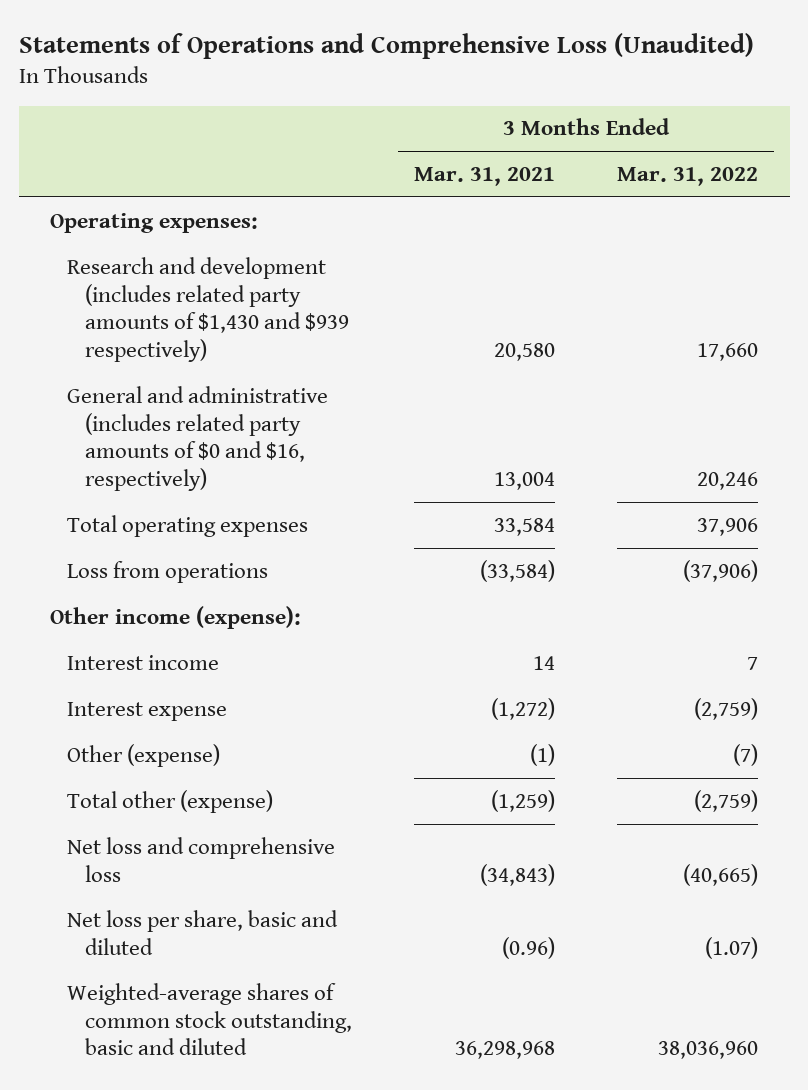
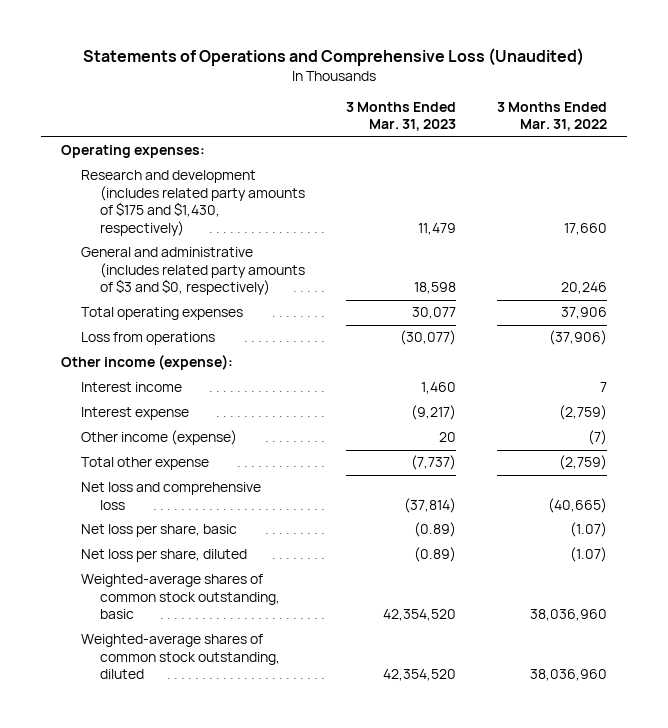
- | 3 Months Ended Mar. 31, 2021 | 3 Months Ended Mar. 31, 2022
+ | 3 Months Ended Mar. 31, 2023 | 3 Months Ended Mar. 31, 2022
- Research and development (includes related party amounts of $1,430 and $939 respectively) | 20,580 | 17,660
- General and administrative (includes related party amounts of $0 and $16, respectively) | 13,004 | 20,246
+ Research and development (includes related party amounts of $175 and $1,430, respectively) | 11,479 | 17,660
+ General and administrative (includes related party amounts of $3 and $0, respectively) | 18,598 | 20,246
- Other (expense) | (1) | (7)
- Total other (expense) | (1,259) | (2,759)
+ Other income (expense) | 20 | (7)
+ Total other expense | (7,737) | (2,759)
- Net loss per share, basic and diluted | (0.96) | (1.07)
- Weighted-average shares of common stock outstanding, basic and diluted | 36,298,968 | 38,036,960
+ Net loss per share, basic | (0.89) | (1.07)
+ Net loss per share, diluted | (0.89) | (1.07)
+ Weighted-average shares of common stock outstanding, basic | 42,354,520 | 38,036,960
+ Weighted-average shares of common stock outstanding, diluted | 42,354,520 | 38,036,960

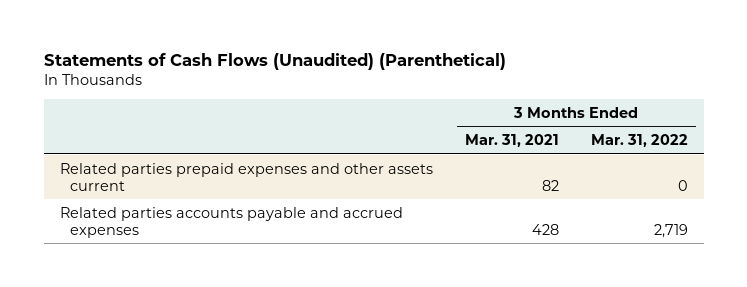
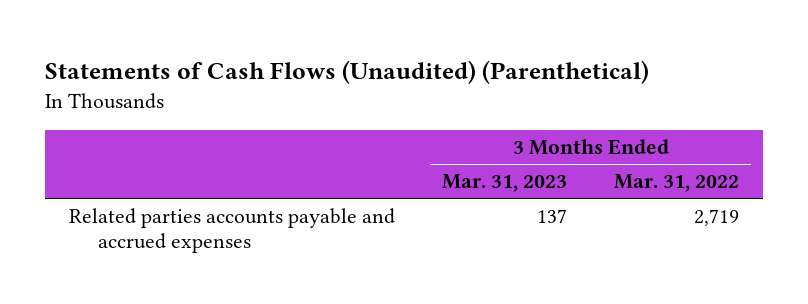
- | 3 Months Ended Mar. 31, 2021 | 3 Months Ended Mar. 31, 2022
+ | 3 Months Ended Mar. 31, 2023 | 3 Months Ended Mar. 31, 2022
- Related parties prepaid expenses and other assets current | 82 | 0

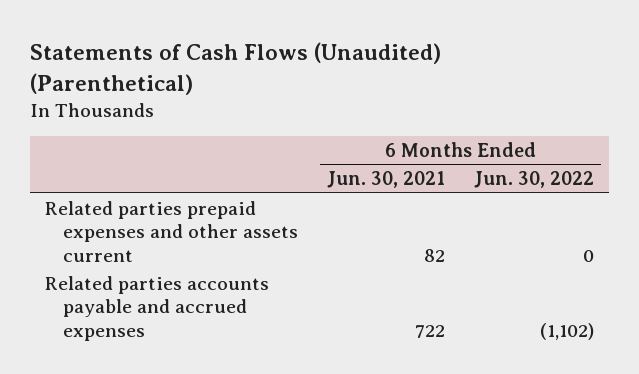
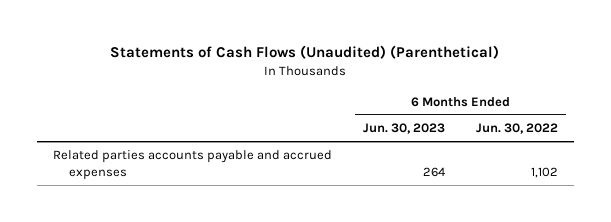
- | 6 Months Ended Jun. 30, 2021 | 6 Months Ended Jun. 30, 2022
+ | 6 Months Ended Jun. 30, 2023 | 6 Months Ended Jun. 30, 2022
- Related parties prepaid expenses and other assets current | 82 | 0
- Related parties accounts payable and accrued expenses | 722 | (1,102)
+ Related parties accounts payable and accrued expenses | 264 | 1,102

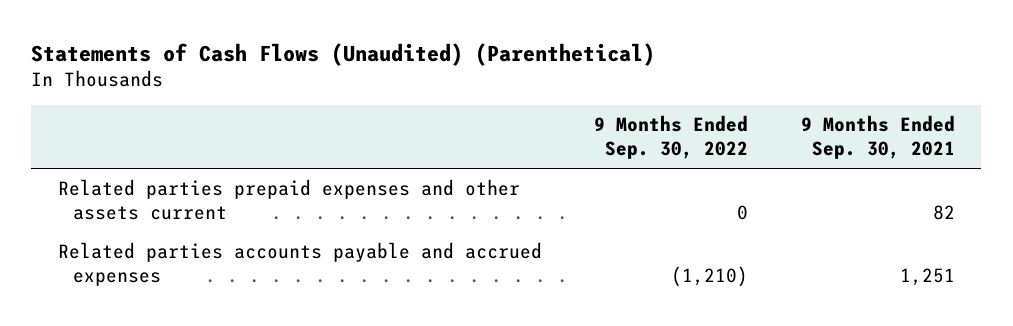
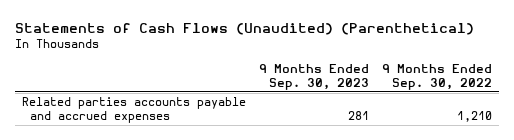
- | 9 Months Ended Sep. 30, 2022 | 9 Months Ended Sep. 30, 2021
+ | 9 Months Ended Sep. 30, 2023 | 9 Months Ended Sep. 30, 2022
- Related parties prepaid expenses and other assets current | 0 | 82
- Related parties accounts payable and accrued expenses | (1,210) | 1,251
+ Related parties accounts payable and accrued expenses | 281 | 1,210

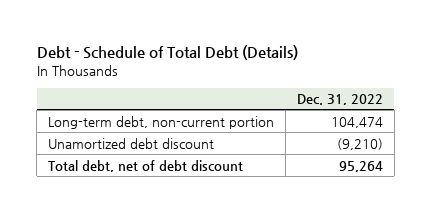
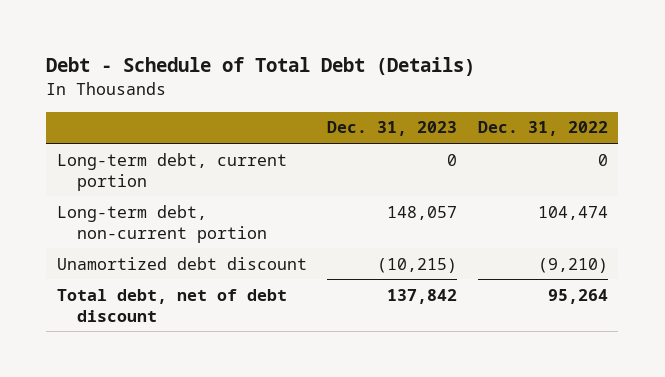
- | Dec. 31, 2022
+ | Dec. 31, 2023 | Dec. 31, 2022
+ Long-term debt, current portion | 0 | 0

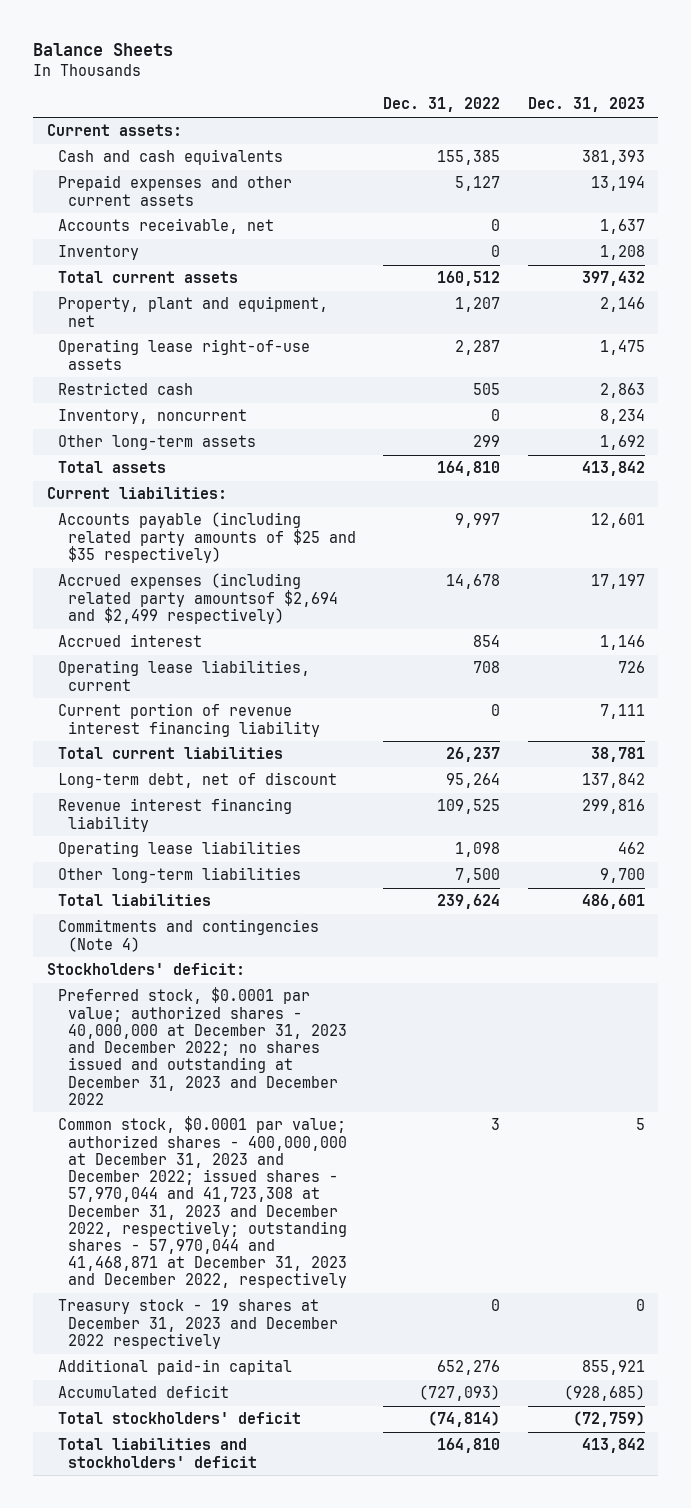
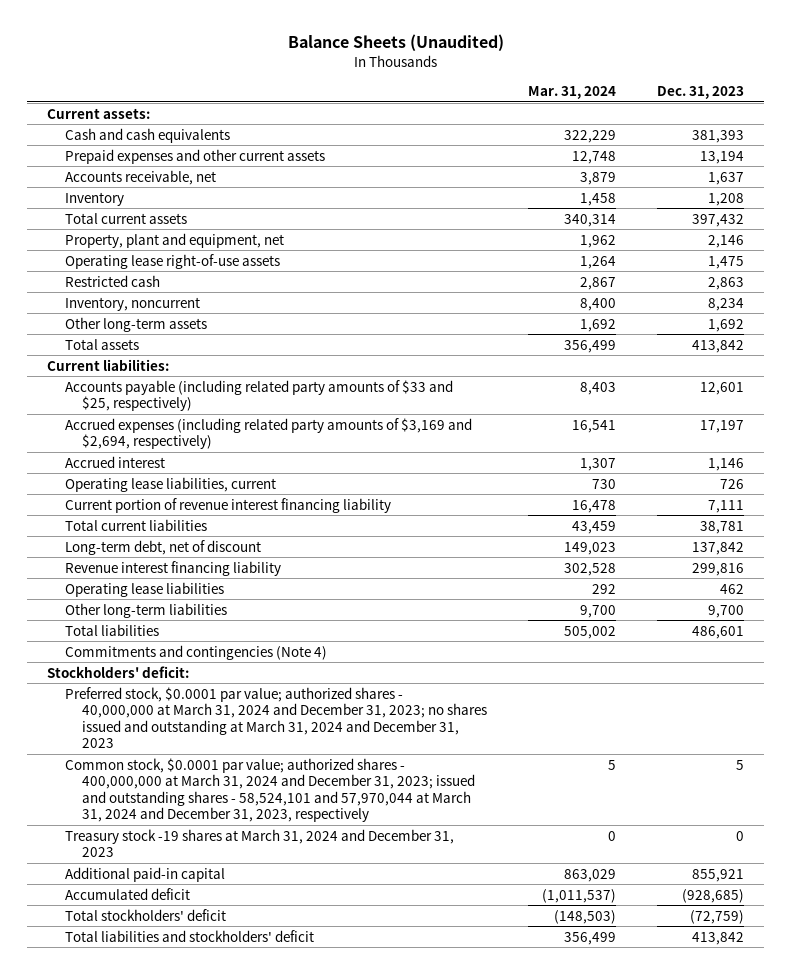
- Balance Sheets
+ Balance Sheets (Unaudited)
- | Dec. 31, 2022 | Dec. 31, 2023
+ | Mar. 31, 2024 | Dec. 31, 2023
- Accounts payable (including related party amounts of $25 and $35 respectively) | 9,997 | 12,601
- Accrued expenses (including related party amountsof $2,694 and $2,499 respectively) | 14,678 | 17,197
+ Accounts payable (including related party amounts of $33 and $25, respectively) | 8,403 | 12,601
+ Accrued expenses (including related party amounts of $3,169 and $2,694, respectively) | 16,541 | 17,197
- Preferred stock, $0.0001 par value; authorized shares - 40,000,000 at December 31, 2023 and December 2022; no shares issued and outstanding at December 31, 2023 and December 2022
- Common stock, $0.0001 par value; authorized shares - 400,000,000 at December 31, 2023 and December 2022; issued shares - 57,970,044 and 41,723,308 at December 31, 2023 and December 2022, respectively; outstanding shares - 57,970,044 and 41,468,871 at December 31, 2023 and December 2022, respectively | 3 | 5
- Treasury stock - 19 shares at December 31, 2023 and December 2022 respectively | 0 | 0
+ Preferred stock, $0.0001 par value; authorized shares - 40,000,000 at March 31, 2024 and December 31, 2023; no shares issued and outstanding at March 31, 2024 and December 31, 2023
+ Common stock, $0.0001 par value; authorized shares - 400,000,000 at March 31, 2024 and December 31, 2023; issued and outstanding shares - 58,524,101 and 57,970,044 at March 31, 2024 and December 31, 2023, respectively | 5 | 5
+ Treasury stock -19 shares at March 31, 2024 and December 31, 2023 | 0 | 0

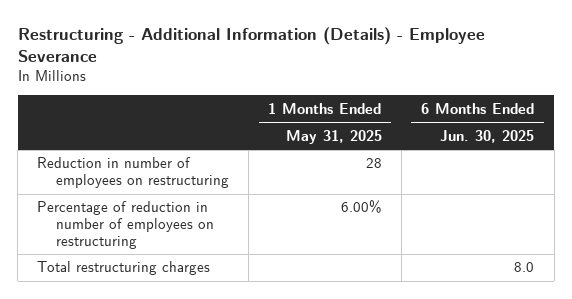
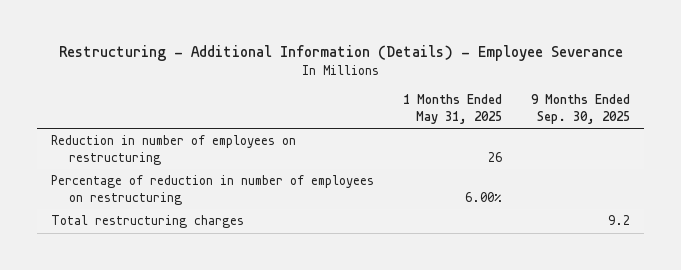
- | 1 Months Ended May 31, 2025 | 6 Months Ended Jun. 30, 2025
+ | 1 Months Ended May 31, 2025 | 9 Months Ended Sep. 30, 2025
- Reduction in number of employees on restructuring | 28 |
+ Reduction in number of employees on restructuring | 26 |

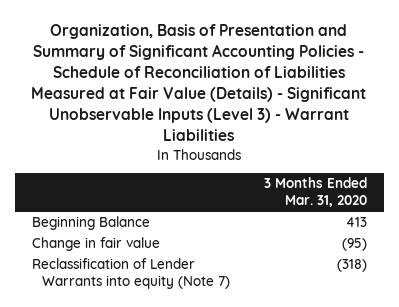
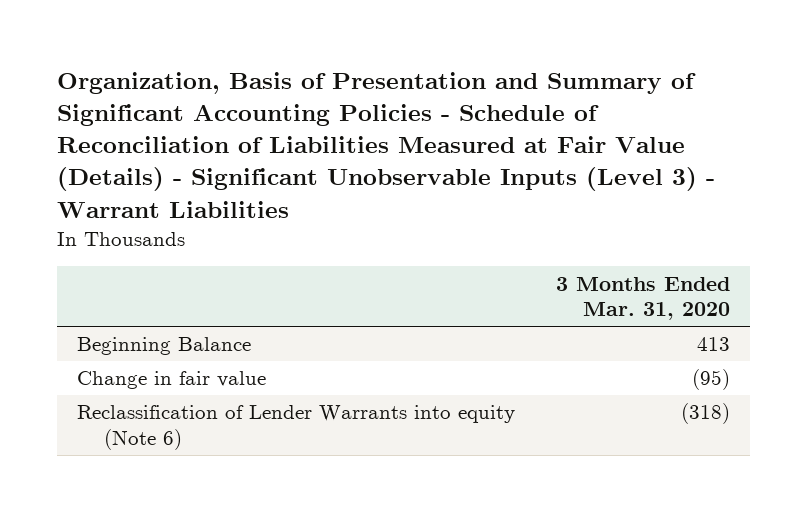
- Reclassification of Lender Warrants into equity (Note 7) | (318)
+ Reclassification of Lender Warrants into equity (Note 6) | (318)

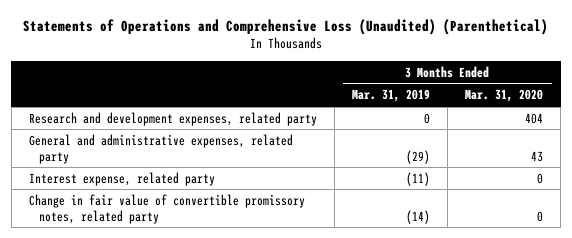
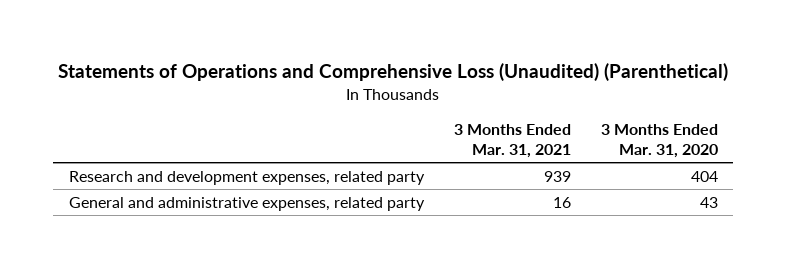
- | 3 Months Ended Mar. 31, 2019 | 3 Months Ended Mar. 31, 2020
+ | 3 Months Ended Mar. 31, 2021 | 3 Months Ended Mar. 31, 2020
- Interest expense, related party | (11) | 0
- Change in fair value of convertible promissory notes, related party | (14) | 0

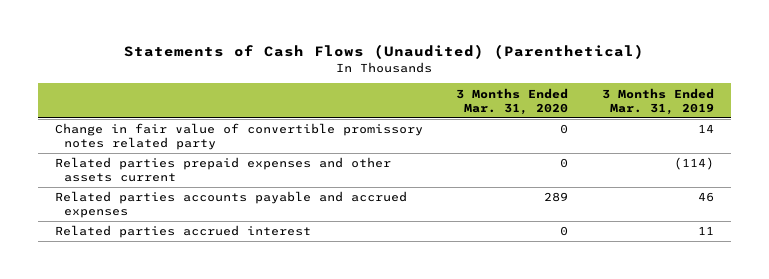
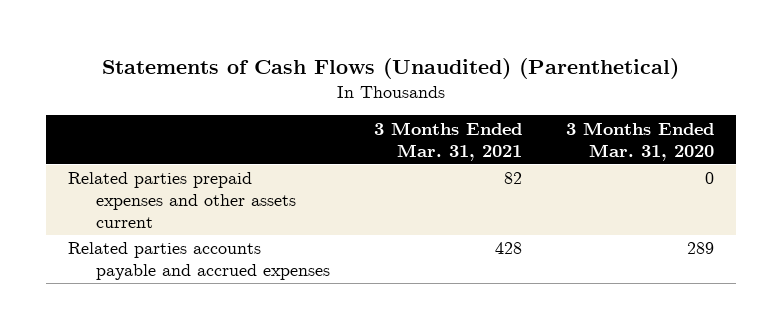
- | 3 Months Ended Mar. 31, 2020 | 3 Months Ended Mar. 31, 2019
+ | 3 Months Ended Mar. 31, 2021 | 3 Months Ended Mar. 31, 2020
- Change in fair value of convertible promissory notes related party | 0 | 14
- Related parties accrued interest | 0 | 11

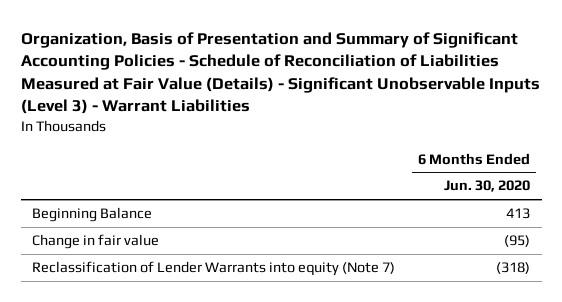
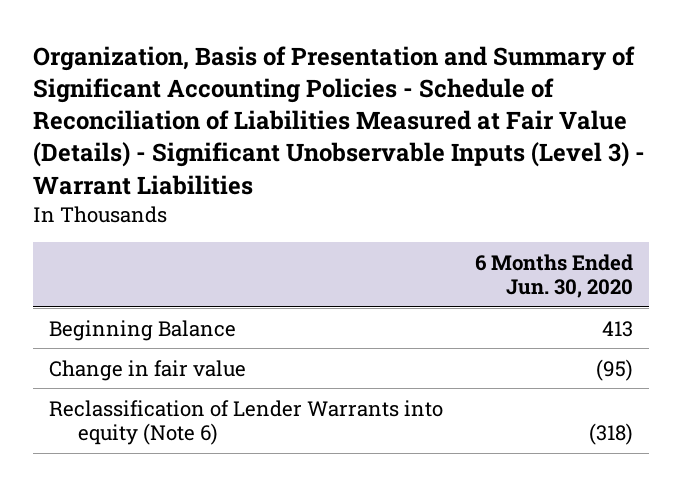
- Reclassification of Lender Warrants into equity (Note 7) | (318)
+ Reclassification of Lender Warrants into equity (Note 6) | (318)

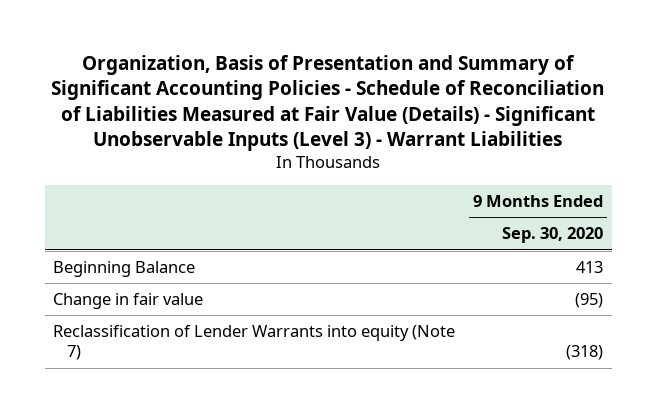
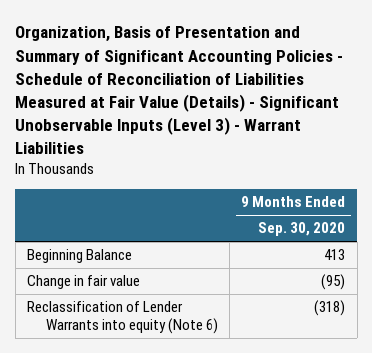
- Reclassification of Lender Warrants into equity (Note 7) | (318)
+ Reclassification of Lender Warrants into equity (Note 6) | (318)

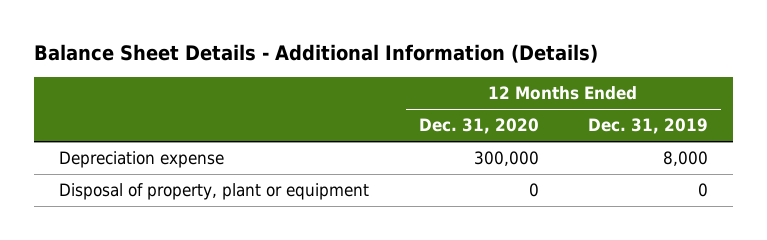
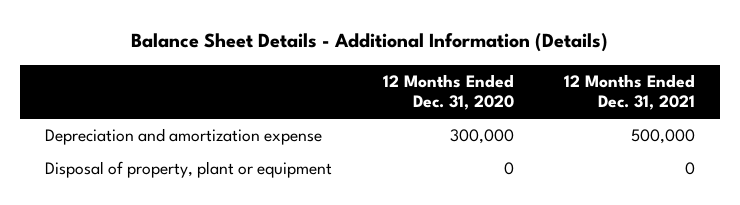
- | 12 Months Ended Dec. 31, 2020 | 12 Months Ended Dec. 31, 2019
+ | 12 Months Ended Dec. 31, 2020 | 12 Months Ended Dec. 31, 2021
- Depreciation expense | 300,000 | 8,000
+ Depreciation and amortization expense | 300,000 | 500,000

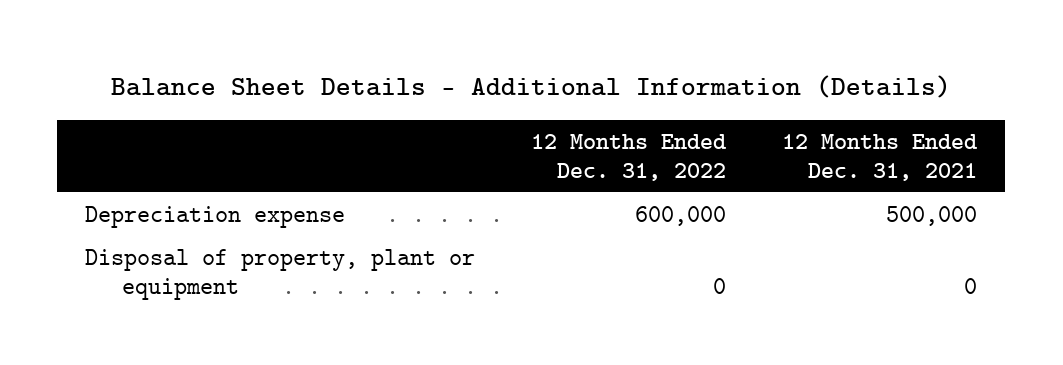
- | 12 Months Ended Dec. 31, 2020 | 12 Months Ended Dec. 31, 2021
+ | 12 Months Ended Dec. 31, 2022 | 12 Months Ended Dec. 31, 2021
- Depreciation and amortization expense | 300,000 | 500,000
+ Depreciation expense | 600,000 | 500,000

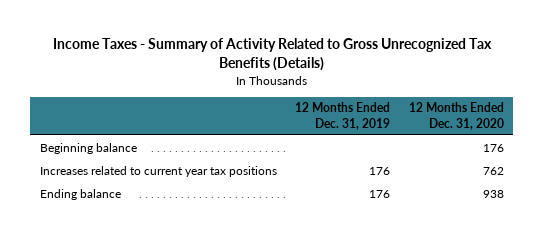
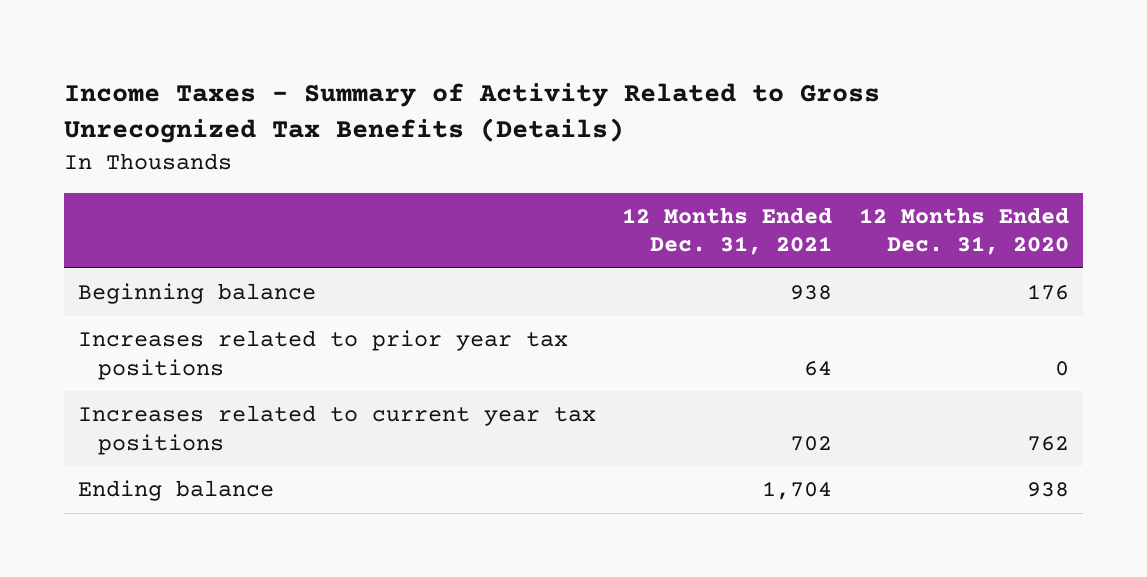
- | 12 Months Ended Dec. 31, 2019 | 12 Months Ended Dec. 31, 2020
+ | 12 Months Ended Dec. 31, 2021 | 12 Months Ended Dec. 31, 2020
+ Increases related to prior year tax positions | 64 | 0

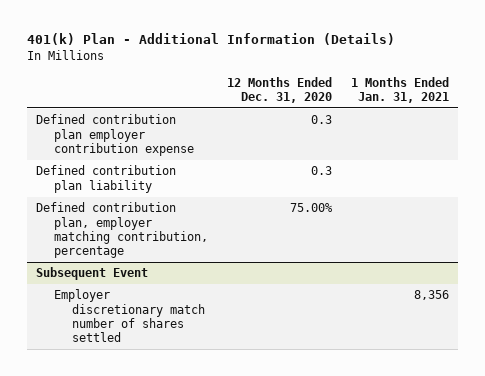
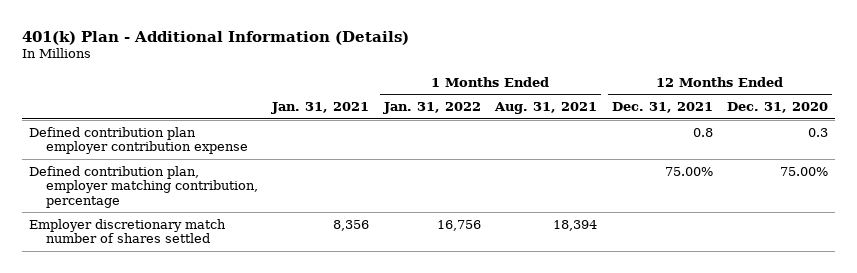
- | 12 Months Ended Dec. 31, 2020 | 1 Months Ended Jan. 31, 2021
+ | Jan. 31, 2021 | 1 Months Ended Jan. 31, 2022 | 1 Months Ended Aug. 31, 2021 | 12 Months Ended Dec. 31, 2021 | 12 Months Ended Dec. 31, 2020
- Defined contribution plan liability | 0.3 |
- Subsequent Event

